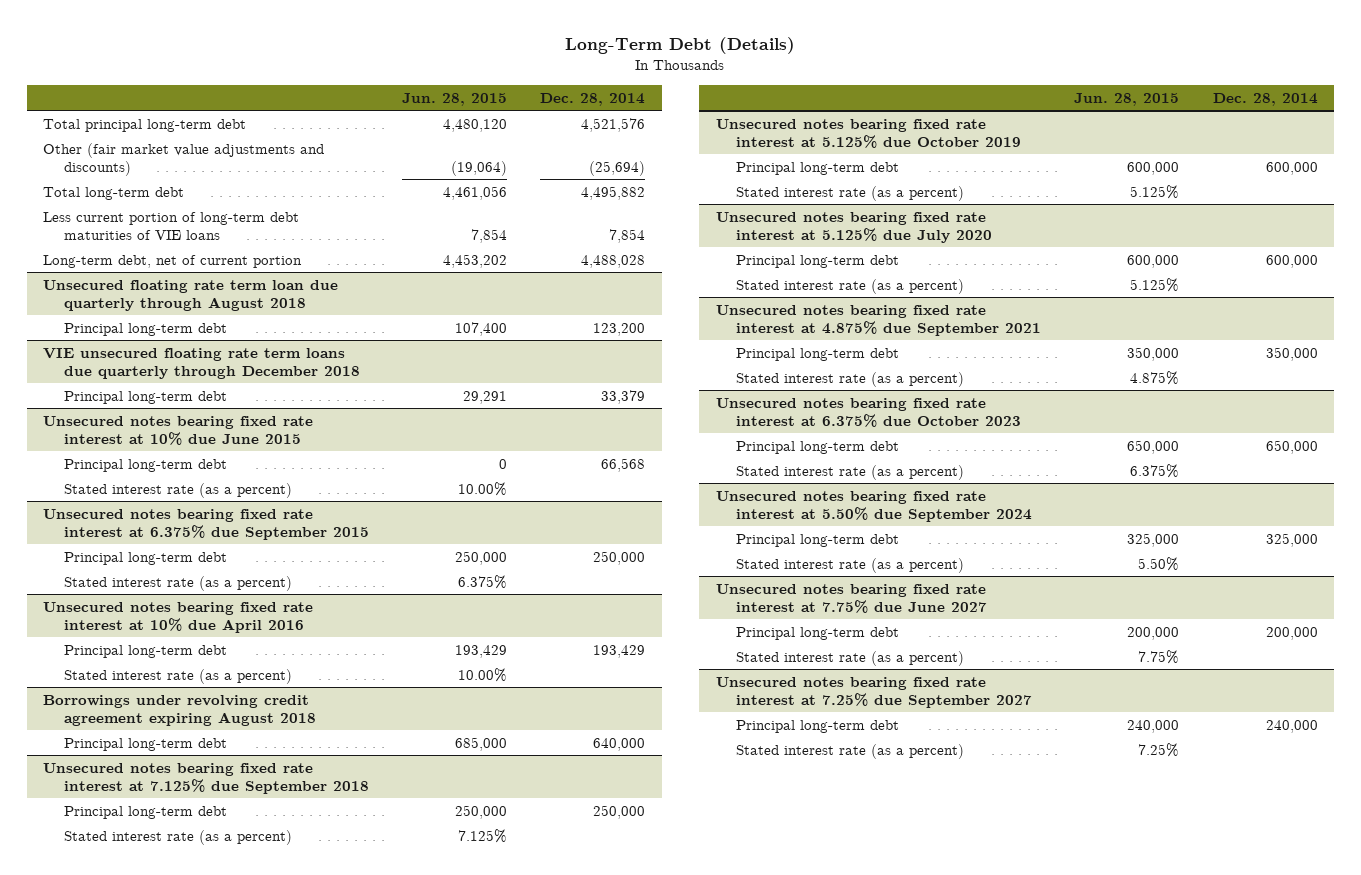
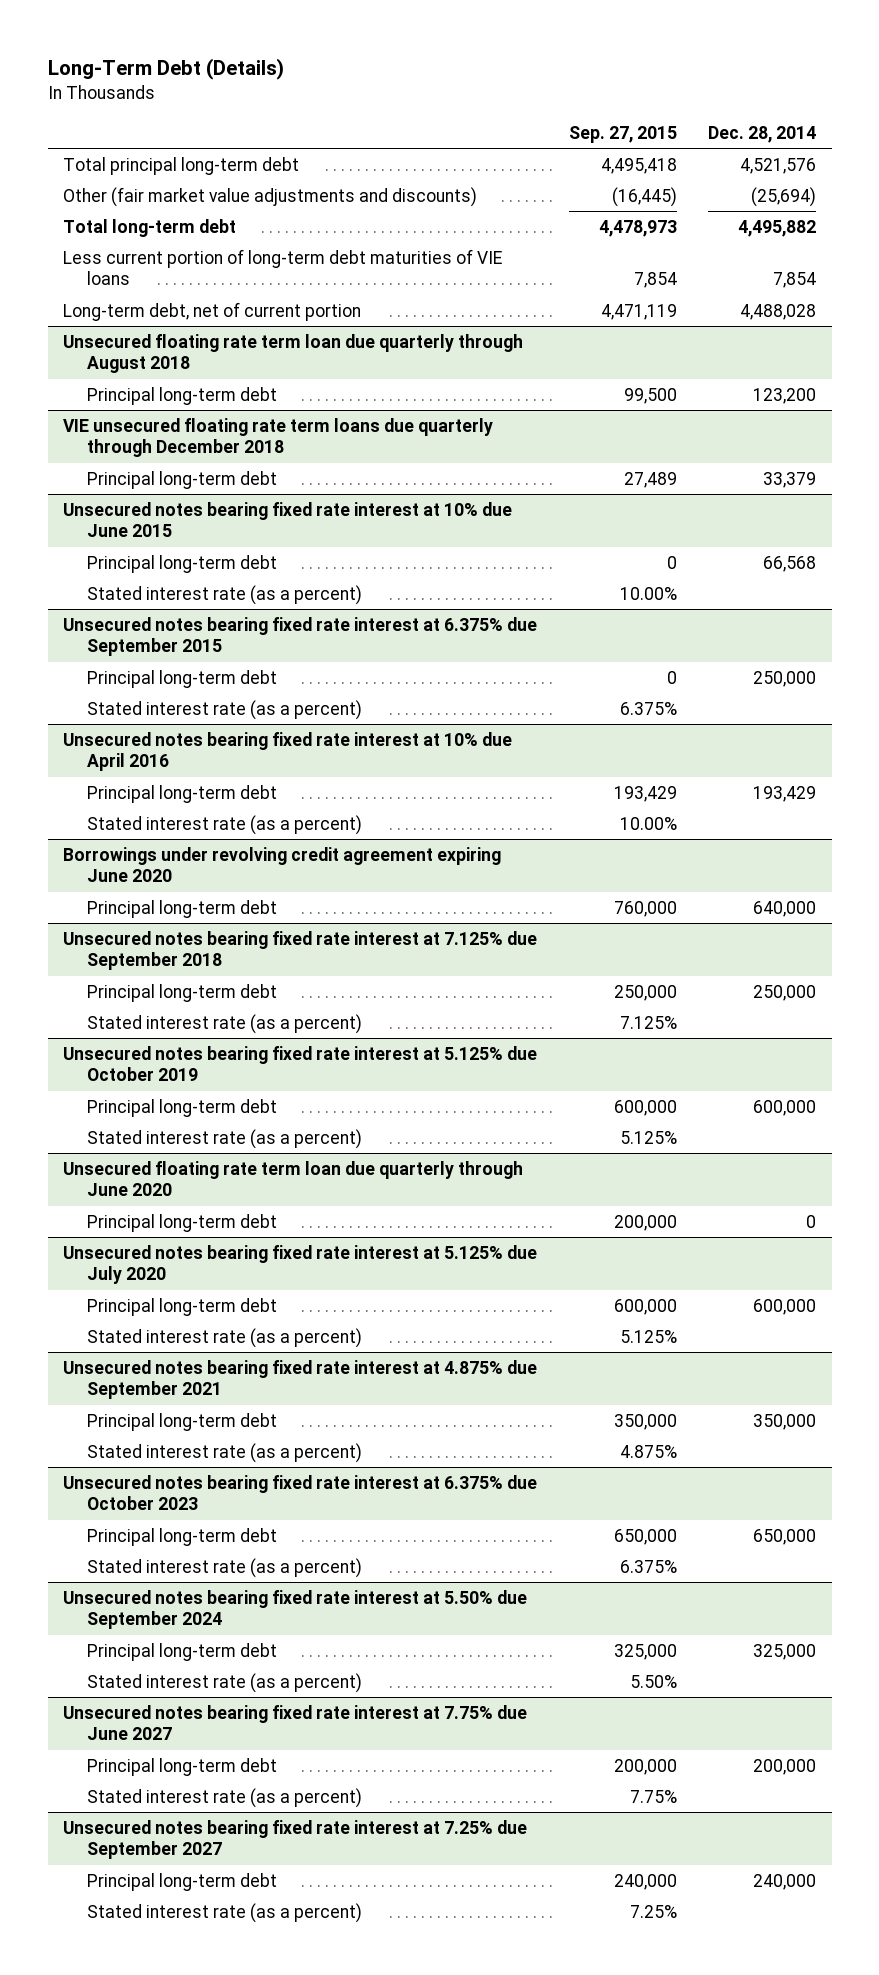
- | Jun. 28, 2015 | Dec. 28, 2014
+ | Sep. 27, 2015 | Dec. 28, 2014
- Borrowings under revolving credit agreement expiring August 2018
+ Borrowings under revolving credit agreement expiring June 2020
+ Unsecured floating rate term loan due quarterly through June 2020
+ Principal long-term debt | 200,000 | 0

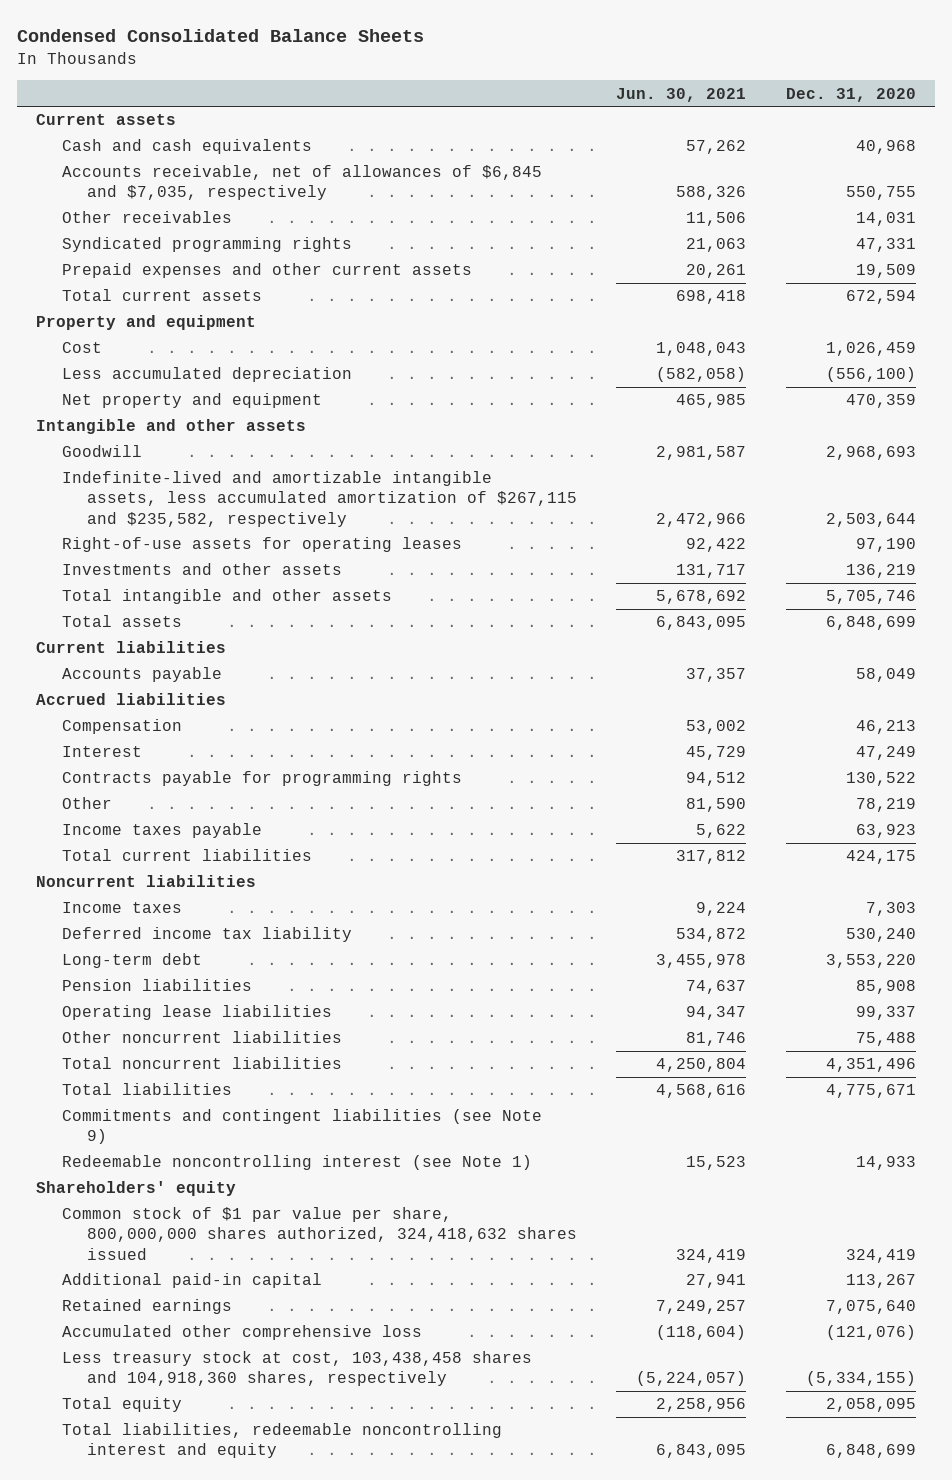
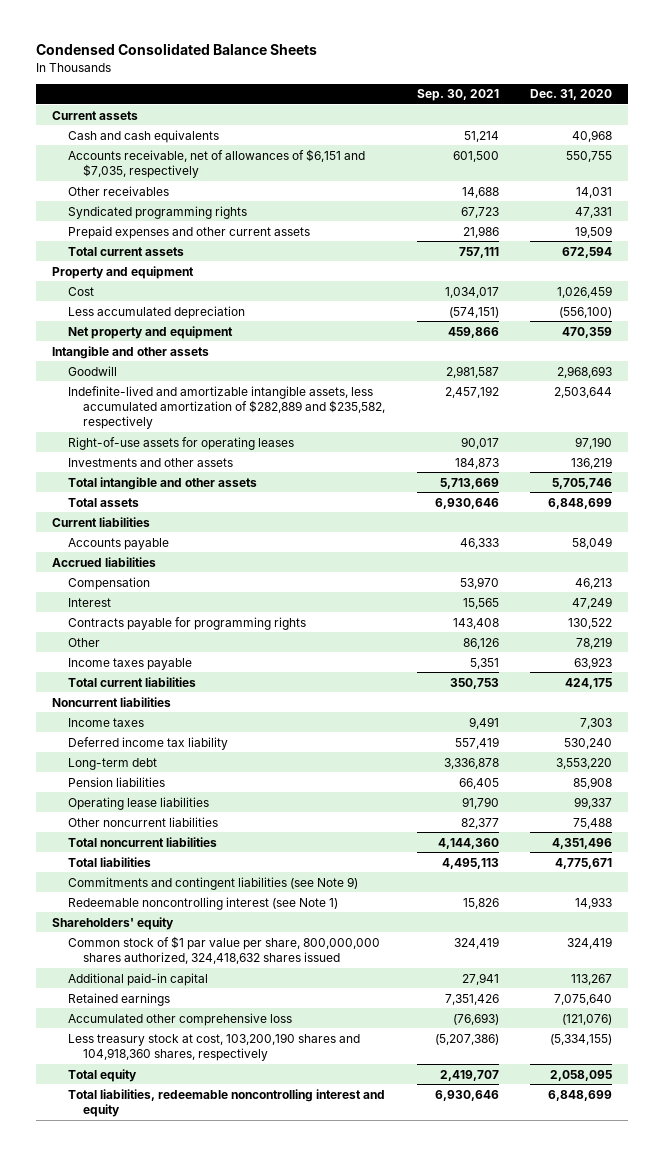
- | Jun. 30, 2021 | Dec. 31, 2020
+ | Sep. 30, 2021 | Dec. 31, 2020
- Accounts receivable, net of allowances of $6,845 and $7,035, respectively | 588,326 | 550,755
+ Accounts receivable, net of allowances of $6,151 and $7,035, respectively | 601,500 | 550,755
- Indefinite-lived and amortizable intangible assets, less accumulated amortization of $267,115 and $235,582, respectively | 2,472,966 | 2,503,644
+ Indefinite-lived and amortizable intangible assets, less accumulated amortization of $282,889 and $235,582, respectively | 2,457,192 | 2,503,644
- Less treasury stock at cost, 103,438,458 shares and 104,918,360 shares, respectively | (5,224,057) | (5,334,155)
+ Less treasury stock at cost, 103,200,190 shares and 104,918,360 shares, respectively | (5,207,386) | (5,334,155)

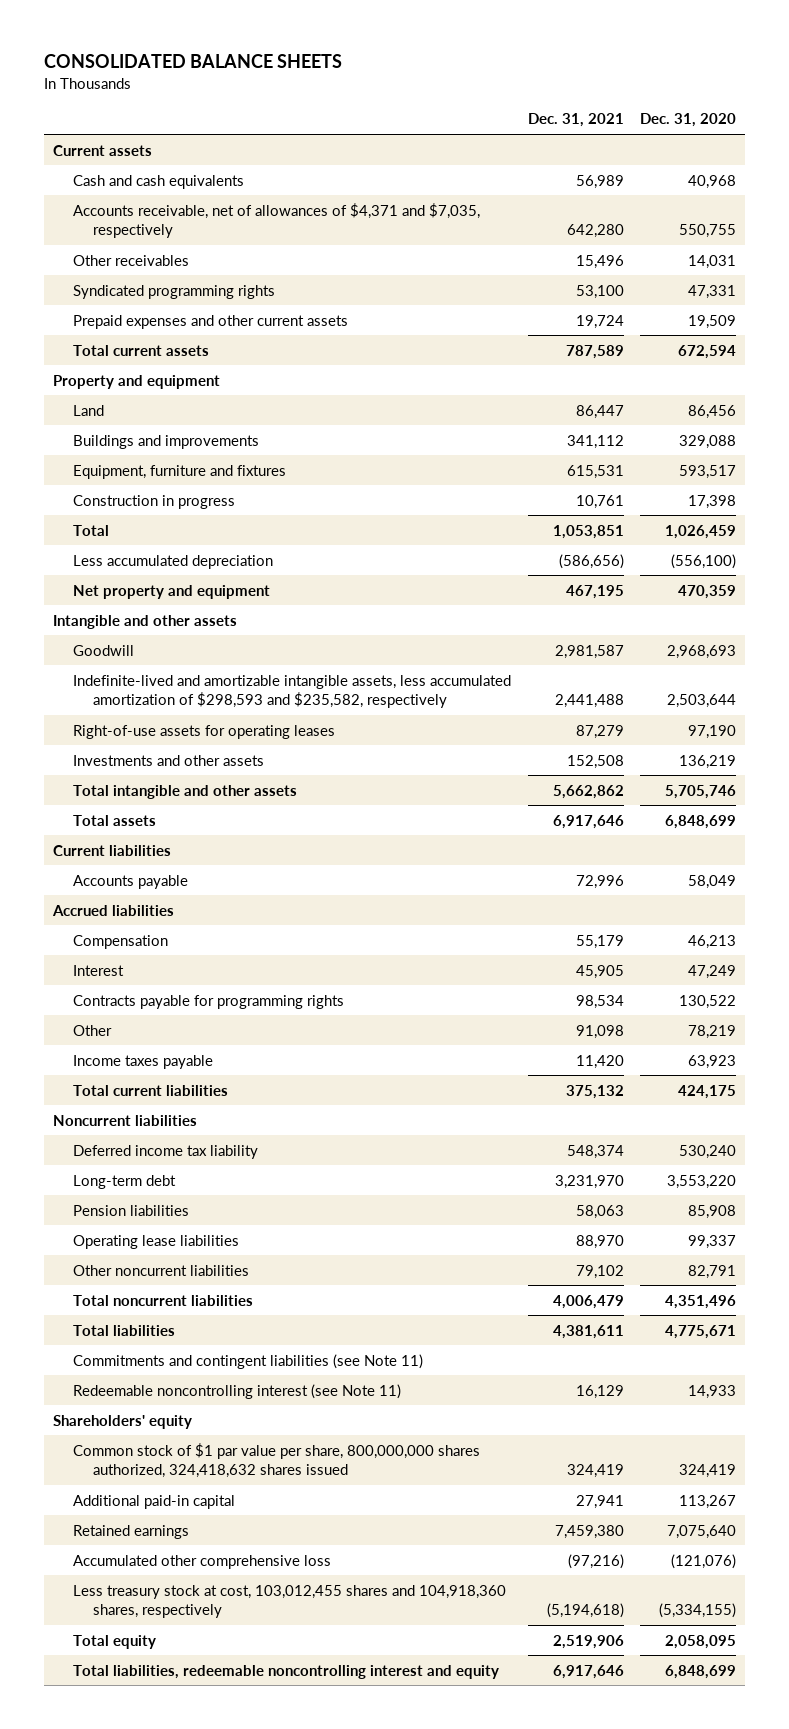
- Condensed Consolidated Balance Sheets
+ CONSOLIDATED BALANCE SHEETS
- | Sep. 30, 2021 | Dec. 31, 2020
+ | Dec. 31, 2021 | Dec. 31, 2020
- Accounts receivable, net of allowances of $6,151 and $7,035, respectively | 601,500 | 550,755
+ Accounts receivable, net of allowances of $4,371 and $7,035, respectively | 642,280 | 550,755
- Cost | 1,034,017 | 1,026,459
+ Land | 86,447 | 86,456
+ Buildings and improvements | 341,112 | 329,088
+ Equipment, furniture and fixtures | 615,531 | 593,517
+ Construction in progress | 10,761 | 17,398
+ Total | 1,053,851 | 1,026,459
- Indefinite-lived and amortizable intangible assets, less accumulated amortization of $282,889 and $235,582, respectively | 2,457,192 | 2,503,644
+ Indefinite-lived and amortizable intangible assets, less accumulated amortization of $298,593 and $235,582, respectively | 2,441,488 | 2,503,644
- Income taxes | 9,491 | 7,303
- Other noncurrent liabilities | 82,377 | 75,488
+ Other noncurrent liabilities | 79,102 | 82,791
- Commitments and contingent liabilities (see Note 9)
- Redeemable noncontrolling interest (see Note 1) | 15,826 | 14,933
+ Commitments and contingent liabilities (see Note 11)
+ Redeemable noncontrolling interest (see Note 11) | 16,129 | 14,933
- Less treasury stock at cost, 103,200,190 shares and 104,918,360 shares, respectively | (5,207,386) | (5,334,155)
+ Less treasury stock at cost, 103,012,455 shares and 104,918,360 shares, respectively | (5,194,618) | (5,334,155)

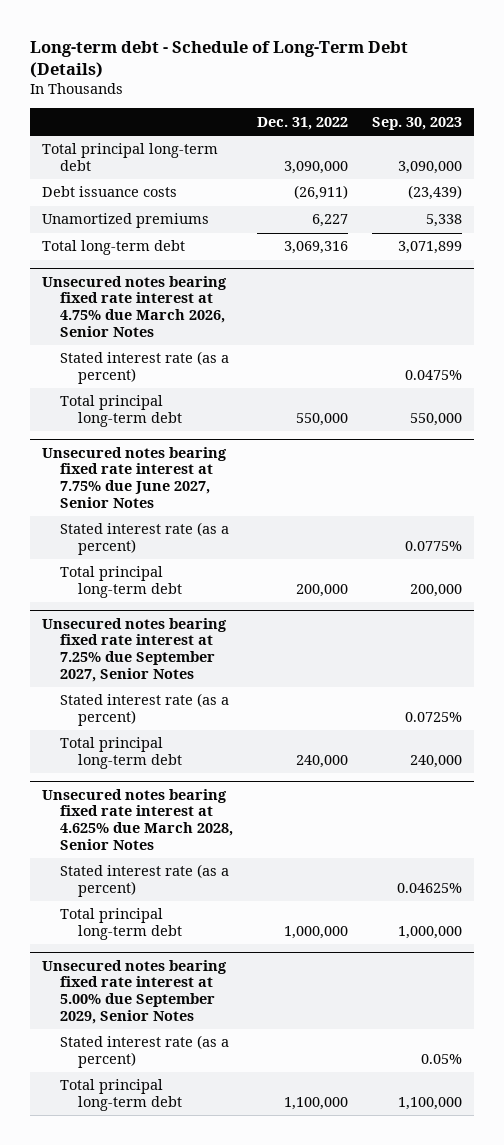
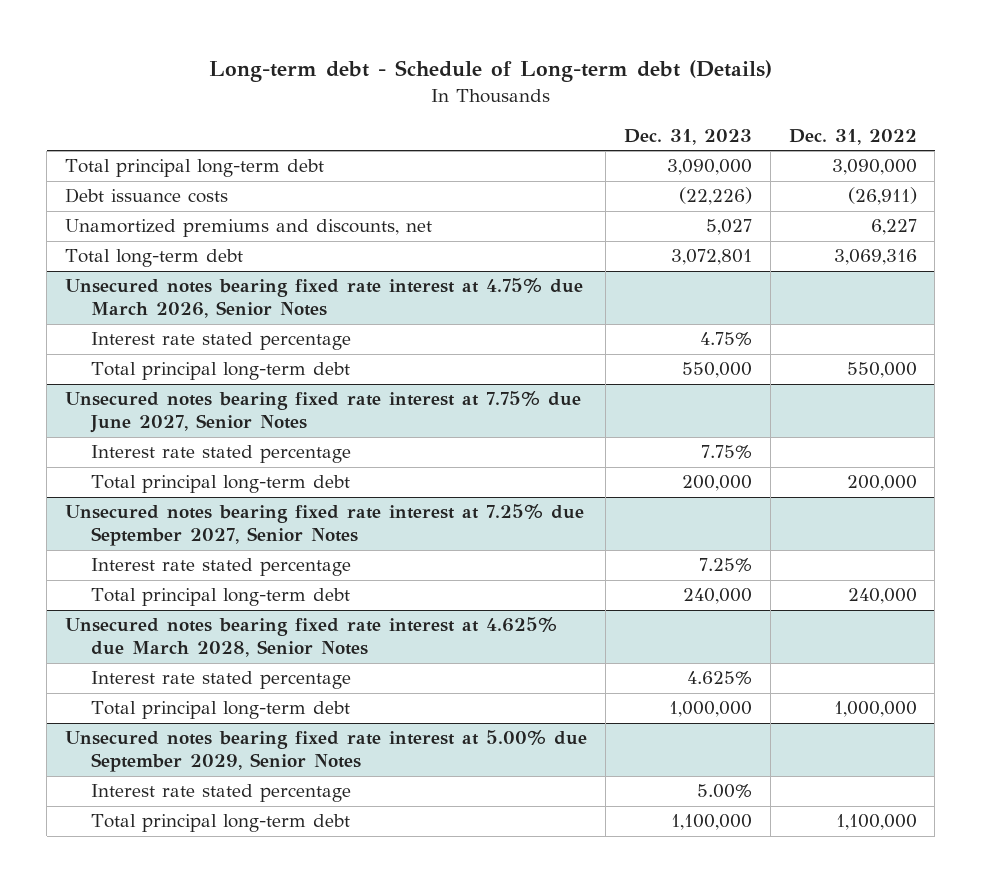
- Long-term debt - Schedule of Long-Term Debt (Details)
+ Long-term debt - Schedule of Long-term debt (Details)
- | Dec. 31, 2022 | Sep. 30, 2023
+ | Dec. 31, 2023 | Dec. 31, 2022
- Unamortized premiums | 6,227 | 5,338
+ Unamortized premiums and discounts, net | 5,027 | 6,227
@ Unsecured notes bearing fixed rate interest at 4.75% due March 2026, Senior Notes
- Stated interest rate (as a percent) | | 0.0475%
+ Interest rate stated percentage | 4.75% |
@ Unsecured notes bearing fixed rate interest at 7.75% due June 2027, Senior Notes
- Stated interest rate (as a percent) | | 0.0775%
+ Interest rate stated percentage | 7.75% |
@ Unsecured notes bearing fixed rate interest at 7.25% due September 2027, Senior Notes
- Stated interest rate (as a percent) | | 0.0725%
+ Interest rate stated percentage | 7.25% |
@ Unsecured notes bearing fixed rate interest at 4.625% due March 2028, Senior Notes
- Stated interest rate (as a percent) | | 0.04625%
+ Interest rate stated percentage | 4.625% |
@ Unsecured notes bearing fixed rate interest at 5.00% due September 2029, Senior Notes
- Stated interest rate (as a percent) | | 0.05%
+ Interest rate stated percentage | 5.00% |

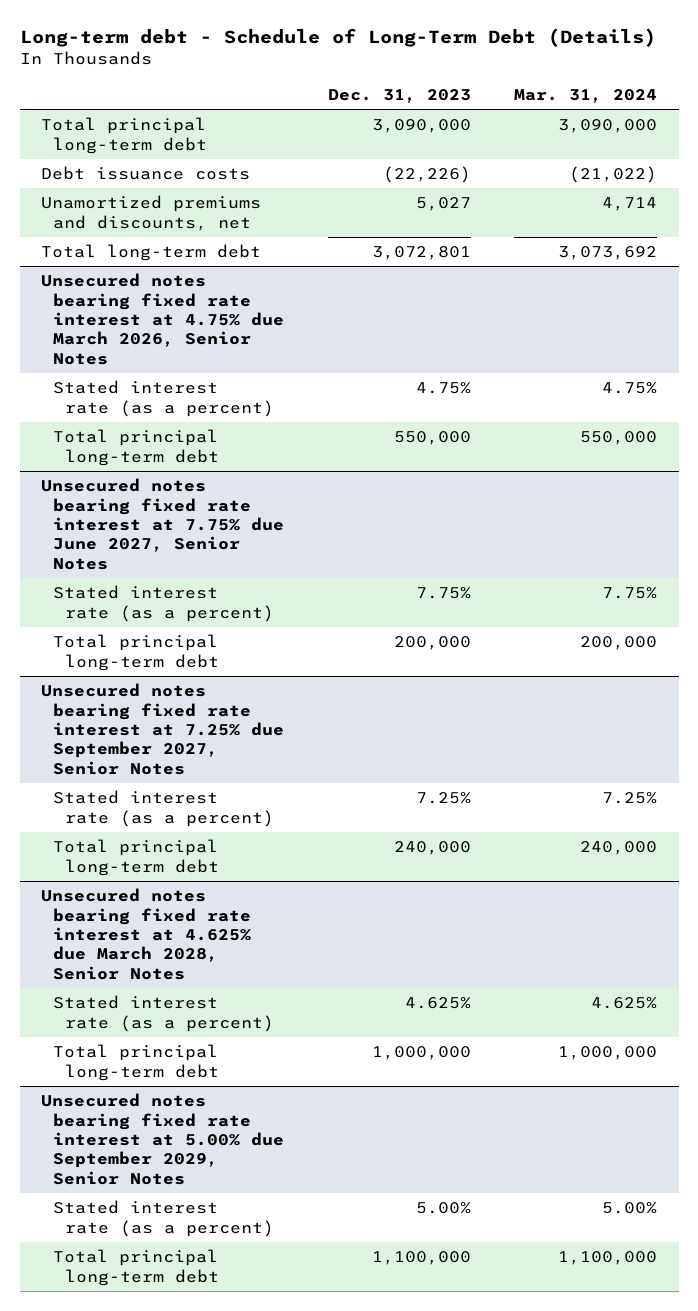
- Long-term debt - Schedule of Long-term debt (Details)
+ Long-term debt - Schedule of Long-Term Debt (Details)
- | Dec. 31, 2023 | Dec. 31, 2022
+ | Dec. 31, 2023 | Mar. 31, 2024
@ Unsecured notes bearing fixed rate interest at 4.75% due March 2026, Senior Notes
- Interest rate stated percentage | 4.75% |
+ Stated interest rate (as a percent) | 4.75% | 4.75%
@ Unsecured notes bearing fixed rate interest at 7.75% due June 2027, Senior Notes
- Interest rate stated percentage | 7.75% |
+ Stated interest rate (as a percent) | 7.75% | 7.75%
@ Unsecured notes bearing fixed rate interest at 7.25% due September 2027, Senior Notes
- Interest rate stated percentage | 7.25% |
+ Stated interest rate (as a percent) | 7.25% | 7.25%
@ Unsecured notes bearing fixed rate interest at 4.625% due March 2028, Senior Notes
- Interest rate stated percentage | 4.625% |
+ Stated interest rate (as a percent) | 4.625% | 4.625%
@ Unsecured notes bearing fixed rate interest at 5.00% due September 2029, Senior Notes
- Interest rate stated percentage | 5.00% |
+ Stated interest rate (as a percent) | 5.00% | 5.00%

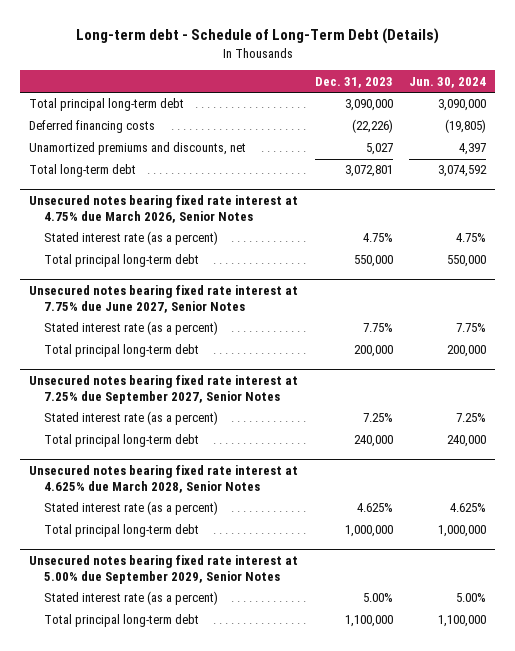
- | Dec. 31, 2023 | Mar. 31, 2024
+ | Dec. 31, 2023 | Jun. 30, 2024
- Debt issuance costs | (22,226) | (21,022)
+ Deferred financing costs | (22,226) | (19,805)

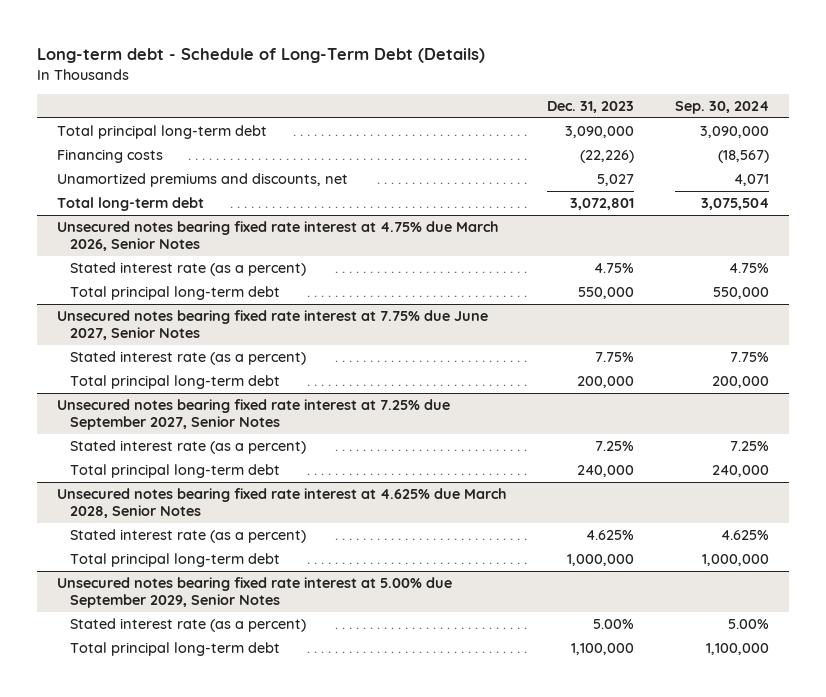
- | Dec. 31, 2023 | Jun. 30, 2024
+ | Dec. 31, 2023 | Sep. 30, 2024
- Deferred financing costs | (22,226) | (19,805)
+ Financing costs | (22,226) | (18,567)

